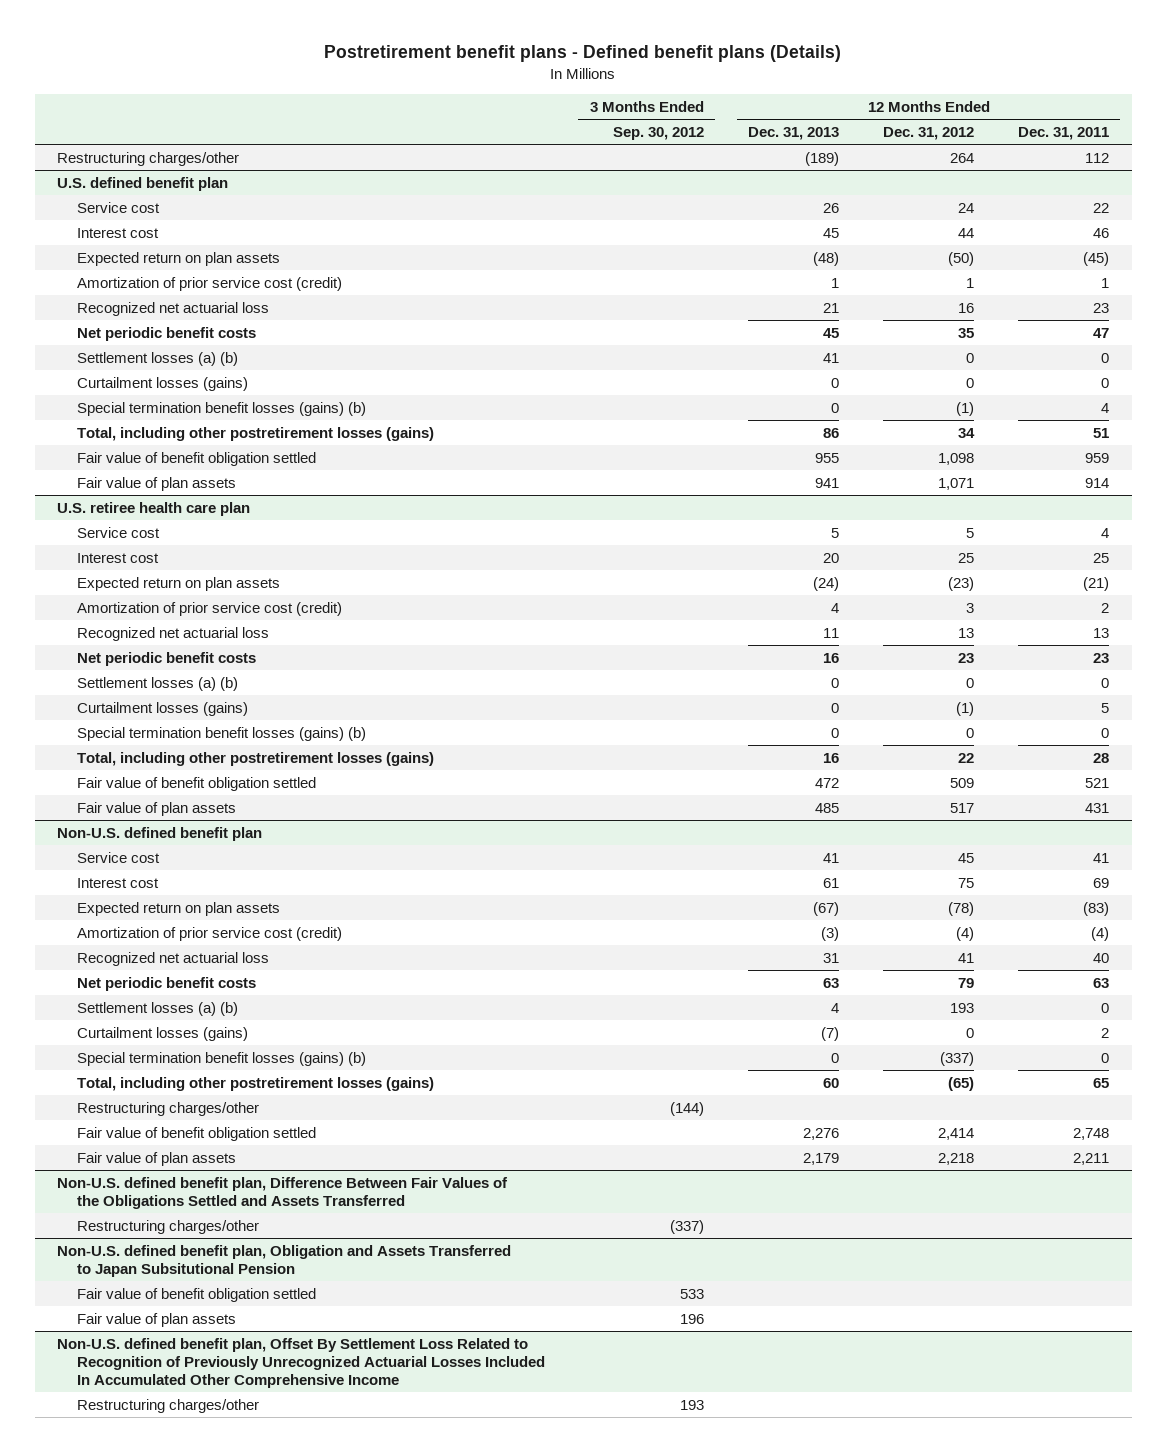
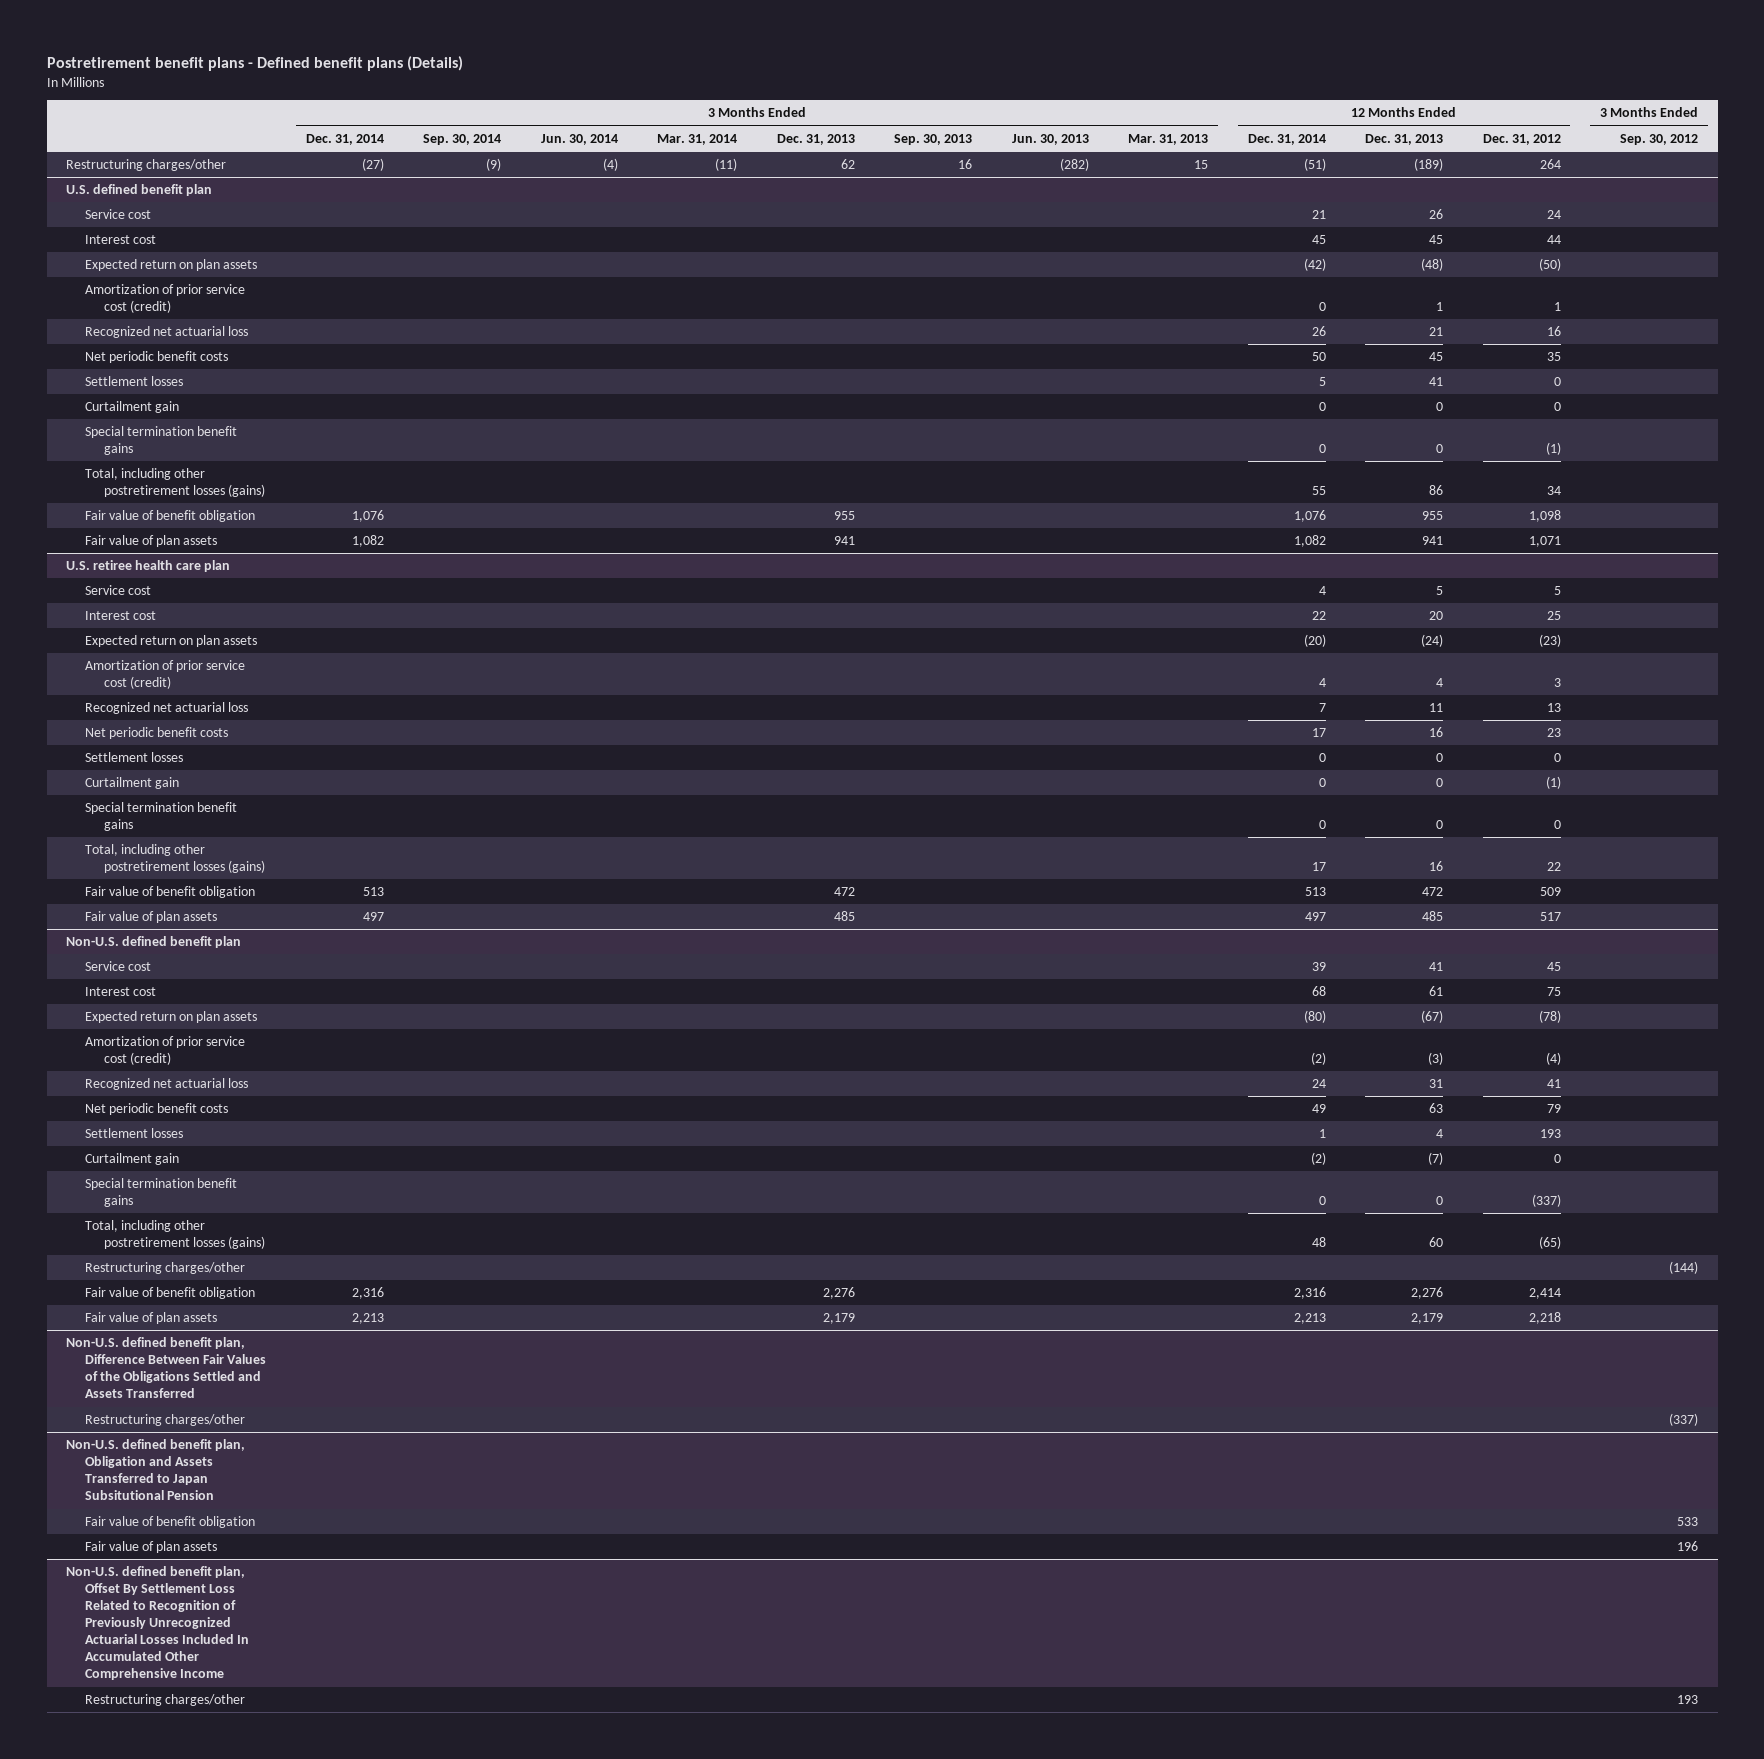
- | 3 Months Ended Sep. 30, 2012 | 12 Months Ended Dec. 31, 2013 | 12 Months Ended Dec. 31, 2012 | 12 Months Ended Dec. 31, 2011
+ | 3 Months Ended Dec. 31, 2014 | 3 Months Ended Sep. 30, 2014 | 3 Months Ended Jun. 30, 2014 | 3 Months Ended Mar. 31, 2014 | 3 Months Ended Dec. 31, 2013 | 3 Months Ended Sep. 30, 2013 | 3 Months Ended Jun. 30, 2013 | 3 Months Ended Mar. 31, 2013 | 12 Months Ended Dec. 31, 2014 | 12 Months Ended Dec. 31, 2013 | 12 Months Ended Dec. 31, 2012 | 3 Months Ended Sep. 30, 2012
@ U.S. defined benefit plan
- Settlement losses (a) (b) | | 41 | 0 | 0
- Curtailment losses (gains) | | 0 | 0 | 0
- Special termination benefit losses (gains) (b) | | 0 | (1) | 4
+ Settlement losses | | | | | | | | | 5 | 41 | 0 |
+ Curtailment gain | | | | | | | | | 0 | 0 | 0 |
+ Special termination benefit gains | | | | | | | | | 0 | 0 | (1) |
- Fair value of benefit obligation settled | | 955 | 1,098 | 959
+ Fair value of benefit obligation | 1,076 | | | | 955 | | | | 1,076 | 955 | 1,098 |
@ U.S. retiree health care plan
- Settlement losses (a) (b) | | 0 | 0 | 0
- Curtailment losses (gains) | | 0 | (1) | 5
- Special termination benefit losses (gains) (b) | | 0 | 0 | 0
+ Settlement losses | | | | | | | | | 0 | 0 | 0 |
+ Curtailment gain | | | | | | | | | 0 | 0 | (1) |
+ Special termination benefit gains | | | | | | | | | 0 | 0 | 0 |
- Fair value of benefit obligation settled | | 472 | 509 | 521
+ Fair value of benefit obligation | 513 | | | | 472 | | | | 513 | 472 | 509 |
@ Non-U.S. defined benefit plan
- Settlement losses (a) (b) | | 4 | 193 | 0
- Curtailment losses (gains) | | (7) | 0 | 2
- Special termination benefit losses (gains) (b) | | 0 | (337) | 0
+ Settlement losses | | | | | | | | | 1 | 4 | 193 |
+ Curtailment gain | | | | | | | | | (2) | (7) | 0 |
+ Special termination benefit gains | | | | | | | | | 0 | 0 | (337) |
- Fair value of benefit obligation settled | | 2,276 | 2,414 | 2,748
+ Fair value of benefit obligation | 2,316 | | | | 2,276 | | | | 2,316 | 2,276 | 2,414 |
@ Non-U.S. defined benefit plan, Obligation and Assets Transferred to Japan Subsitutional Pension
- Fair value of benefit obligation settled | 533 | | |
+ Fair value of benefit obligation | | | | | | | | | | | | 533

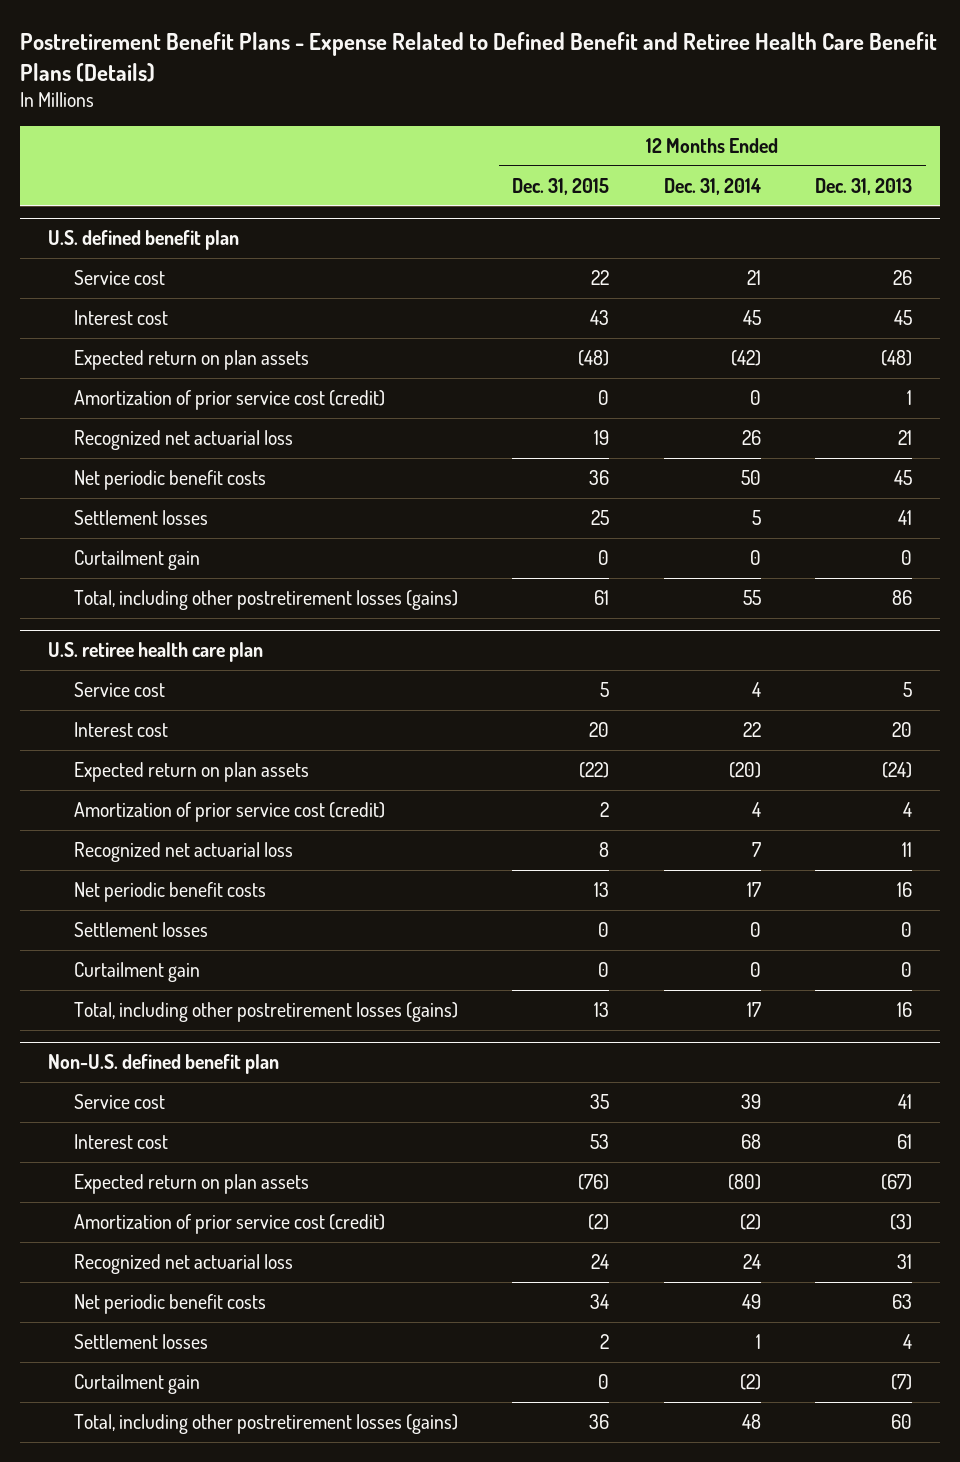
- Postretirement benefit plans - Defined benefit plans (Details)
+ Postretirement Benefit Plans - Expense Related to Defined Benefit and Retiree Health Care Benefit Plans (Details)
- | 3 Months Ended Dec. 31, 2014 | 3 Months Ended Sep. 30, 2014 | 3 Months Ended Jun. 30, 2014 | 3 Months Ended Mar. 31, 2014 | 3 Months Ended Dec. 31, 2013 | 3 Months Ended Sep. 30, 2013 | 3 Months Ended Jun. 30, 2013 | 3 Months Ended Mar. 31, 2013 | 12 Months Ended Dec. 31, 2014 | 12 Months Ended Dec. 31, 2013 | 12 Months Ended Dec. 31, 2012 | 3 Months Ended Sep. 30, 2012
+ | 12 Months Ended Dec. 31, 2015 | 12 Months Ended Dec. 31, 2014 | 12 Months Ended Dec. 31, 2013
- Restructuring charges/other | (27) | (9) | (4) | (11) | 62 | 16 | (282) | 15 | (51) | (189) | 264 |
@ U.S. defined benefit plan
- Special termination benefit gains | | | | | | | | | 0 | 0 | (1) |
- Fair value of benefit obligation | 1,076 | | | | 955 | | | | 1,076 | 955 | 1,098 |
- Fair value of plan assets | 1,082 | | | | 941 | | | | 1,082 | 941 | 1,071 |
@ U.S. retiree health care plan
- Special termination benefit gains | | | | | | | | | 0 | 0 | 0 |
- Fair value of benefit obligation | 513 | | | | 472 | | | | 513 | 472 | 509 |
- Fair value of plan assets | 497 | | | | 485 | | | | 497 | 485 | 517 |
@ Non-U.S. defined benefit plan
- Special termination benefit gains | | | | | | | | | 0 | 0 | (337) |
- Restructuring charges/other | | | | | | | | | | | | (144)
- Fair value of benefit obligation | 2,316 | | | | 2,276 | | | | 2,316 | 2,276 | 2,414 |
- Fair value of plan assets | 2,213 | | | | 2,179 | | | | 2,213 | 2,179 | 2,218 |
- Non-U.S. defined benefit plan, Difference Between Fair Values of the Obligations Settled and Assets Transferred
- Restructuring charges/other | | | | | | | | | | | | (337)
- Non-U.S. defined benefit plan, Obligation and Assets Transferred to Japan Subsitutional Pension
- Fair value of benefit obligation | | | | | | | | | | | | 533
- Fair value of plan assets | | | | | | | | | | | | 196
- Non-U.S. defined benefit plan, Offset By Settlement Loss Related to Recognition of Previously Unrecognized Actuarial Losses Included In Accumulated Other Comprehensive Income
- Restructuring charges/other | | | | | | | | | | | | 193

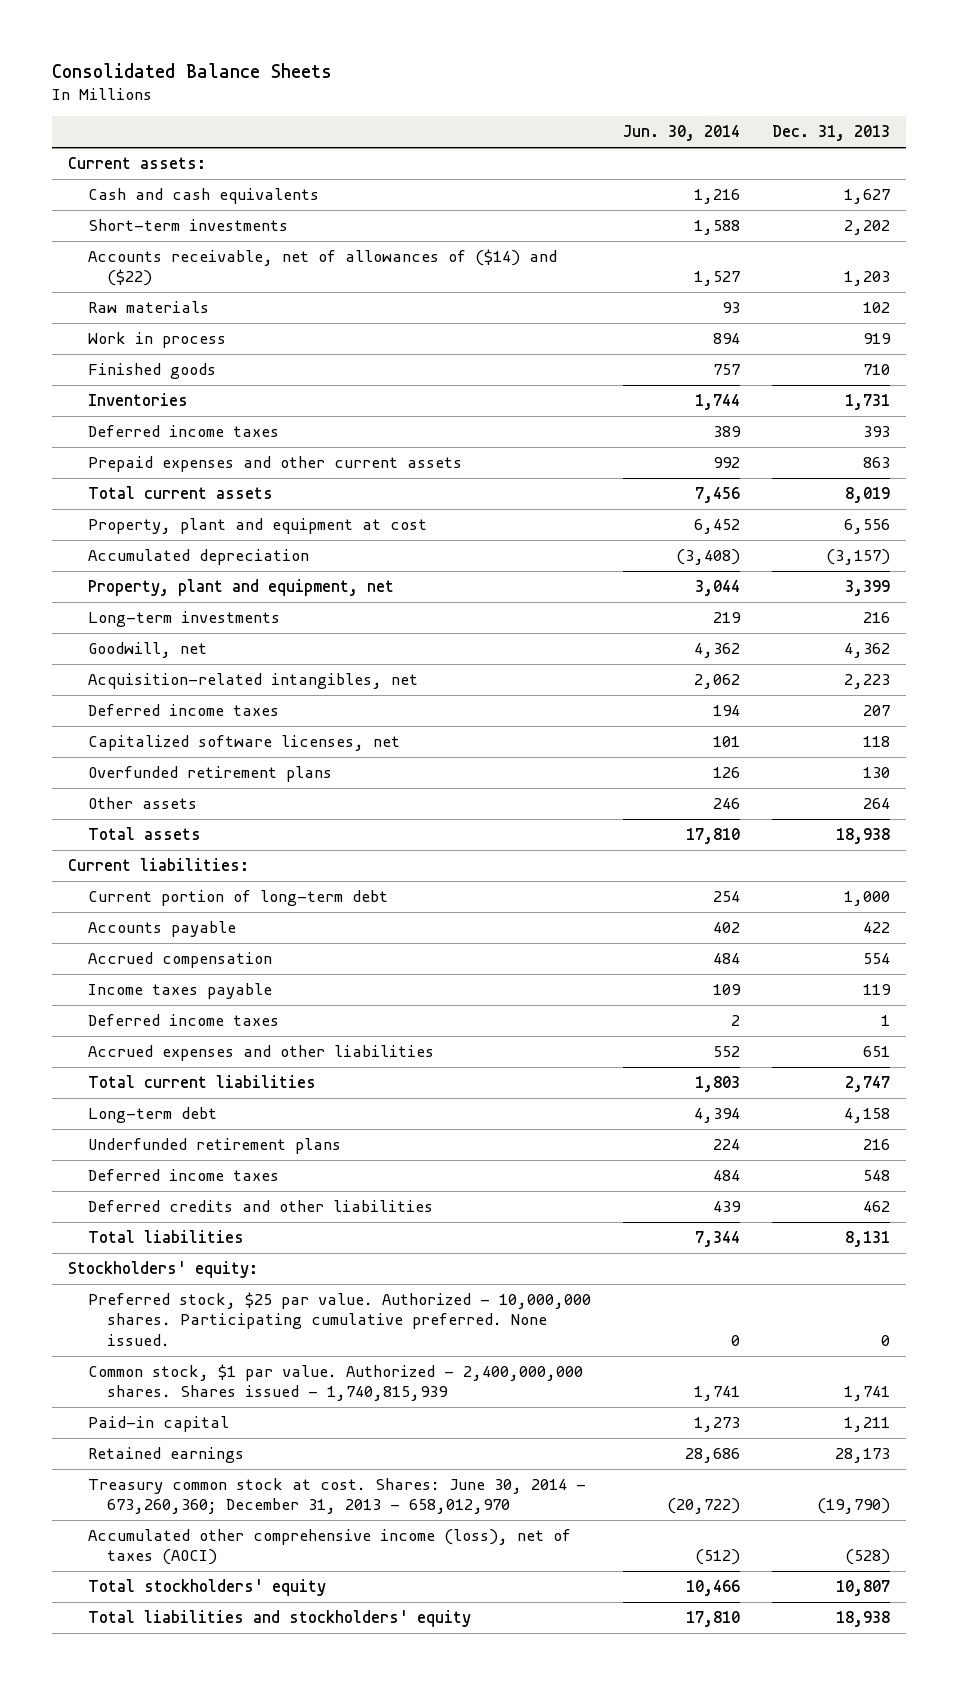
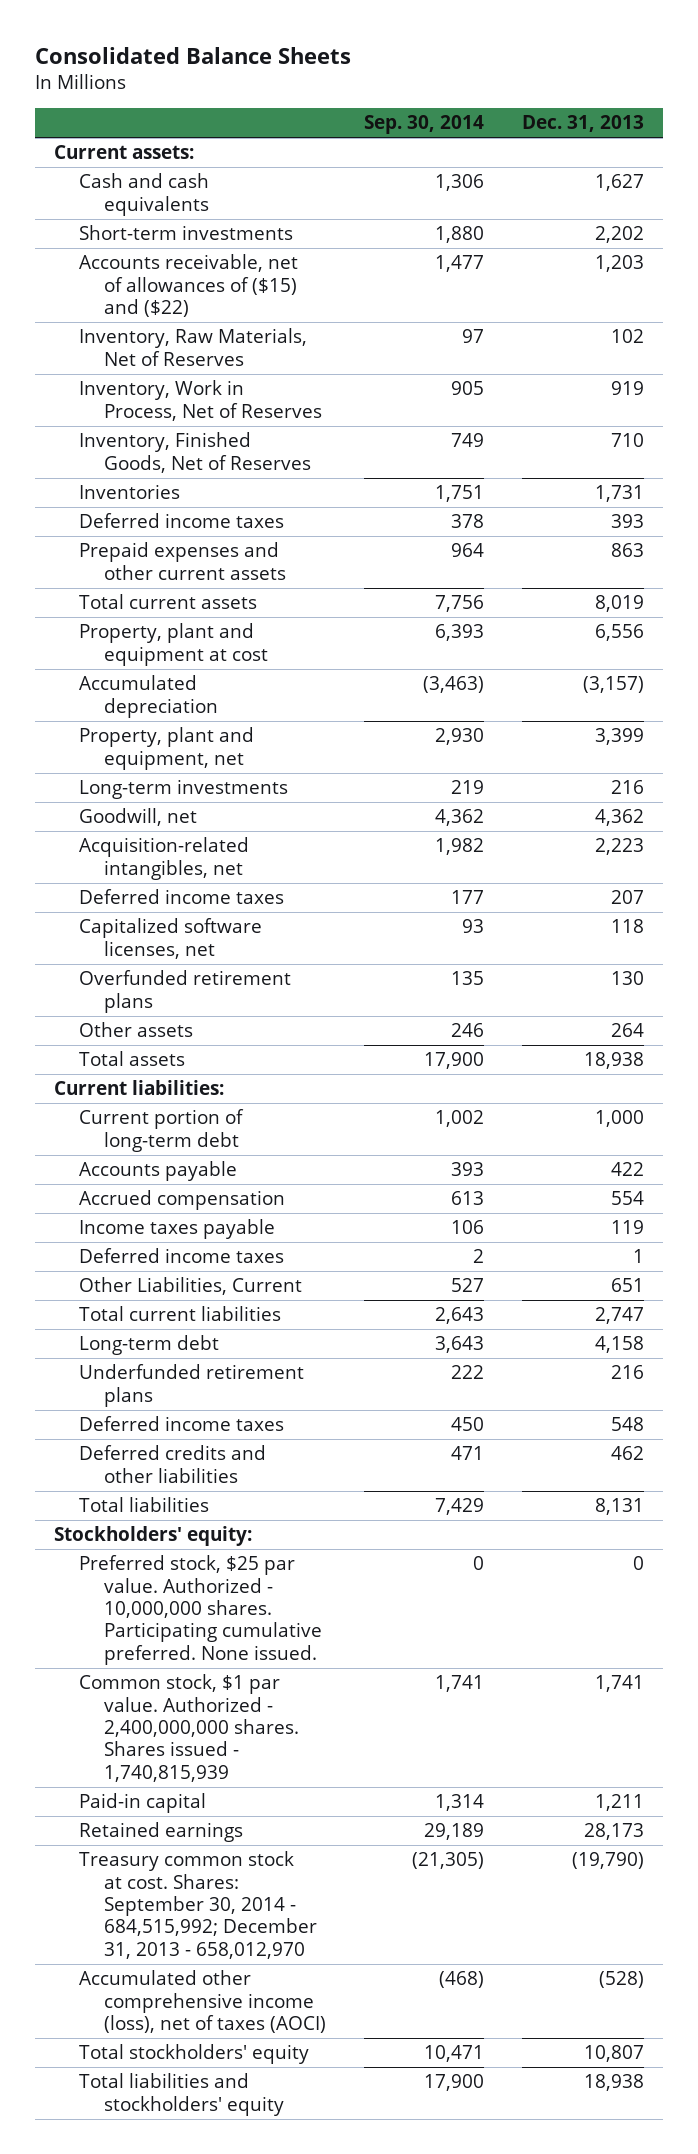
- | Jun. 30, 2014 | Dec. 31, 2013
+ | Sep. 30, 2014 | Dec. 31, 2013
- Accounts receivable, net of allowances of ($14) and ($22) | 1,527 | 1,203
- Raw materials | 93 | 102
- Work in process | 894 | 919
- Finished goods | 757 | 710
+ Accounts receivable, net of allowances of ($15) and ($22) | 1,477 | 1,203
+ Inventory, Raw Materials, Net of Reserves | 97 | 102
+ Inventory, Work in Process, Net of Reserves | 905 | 919
+ Inventory, Finished Goods, Net of Reserves | 749 | 710
- Accrued expenses and other liabilities | 552 | 651
+ Other Liabilities, Current | 527 | 651
- Treasury common stock at cost. Shares: June 30, 2014 - 673,260,360; December 31, 2013 - 658,012,970 | (20,722) | (19,790)
+ Treasury common stock at cost. Shares: September 30, 2014 - 684,515,992; December 31, 2013 - 658,012,970 | (21,305) | (19,790)

